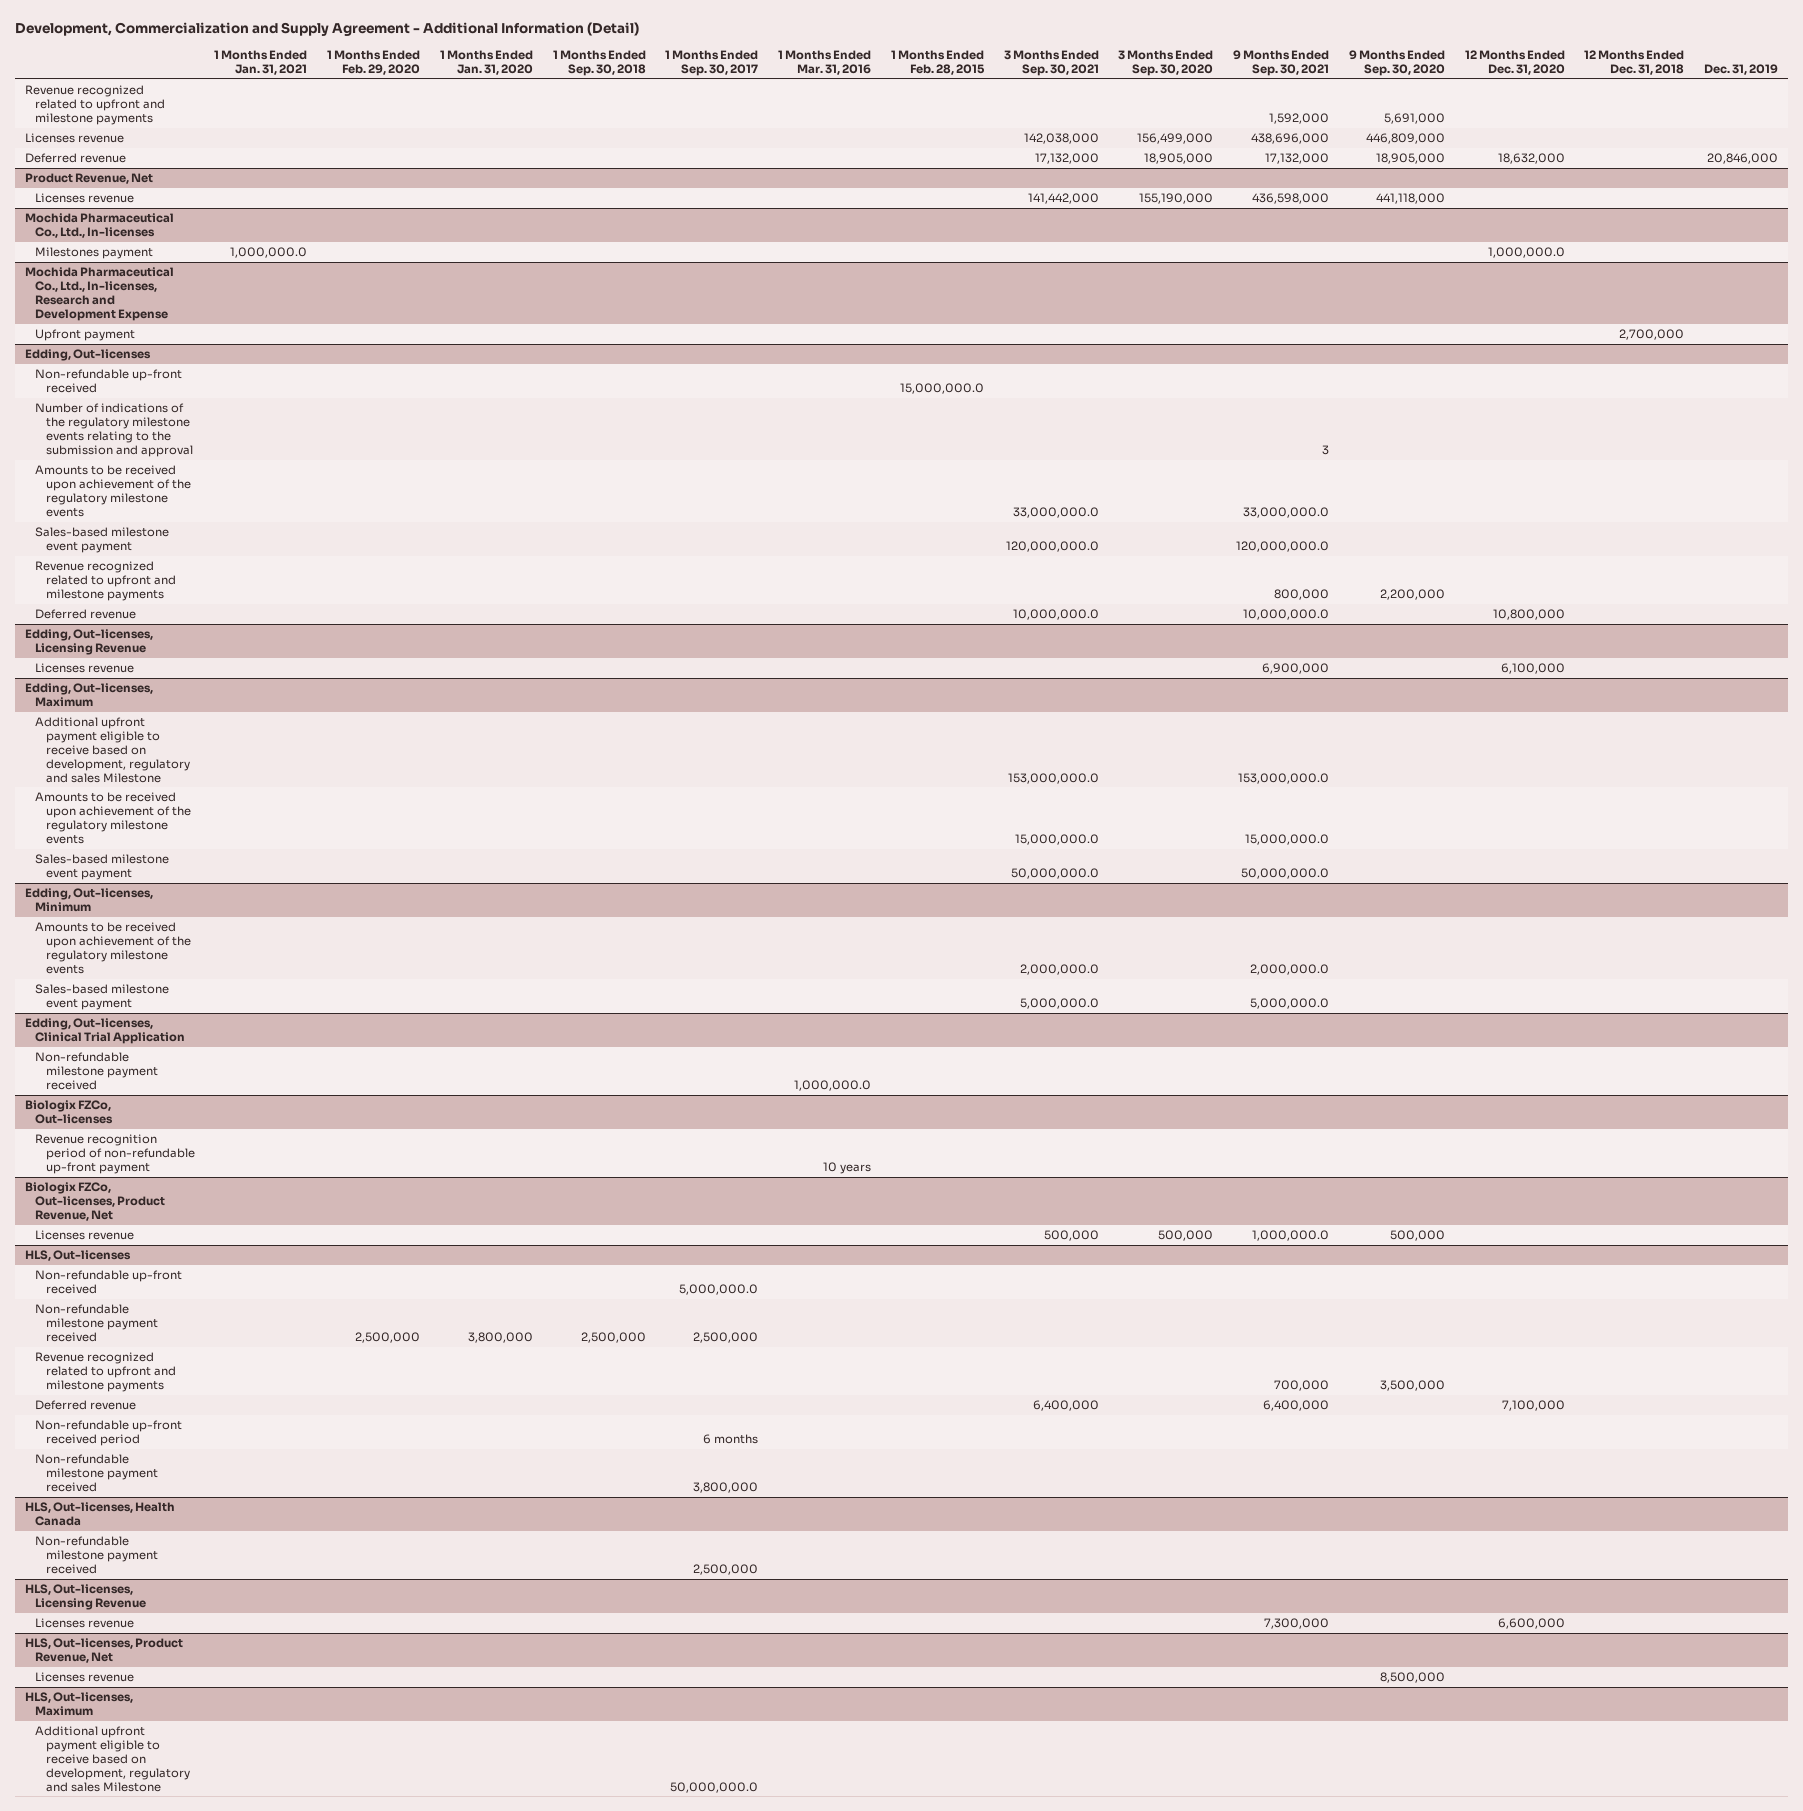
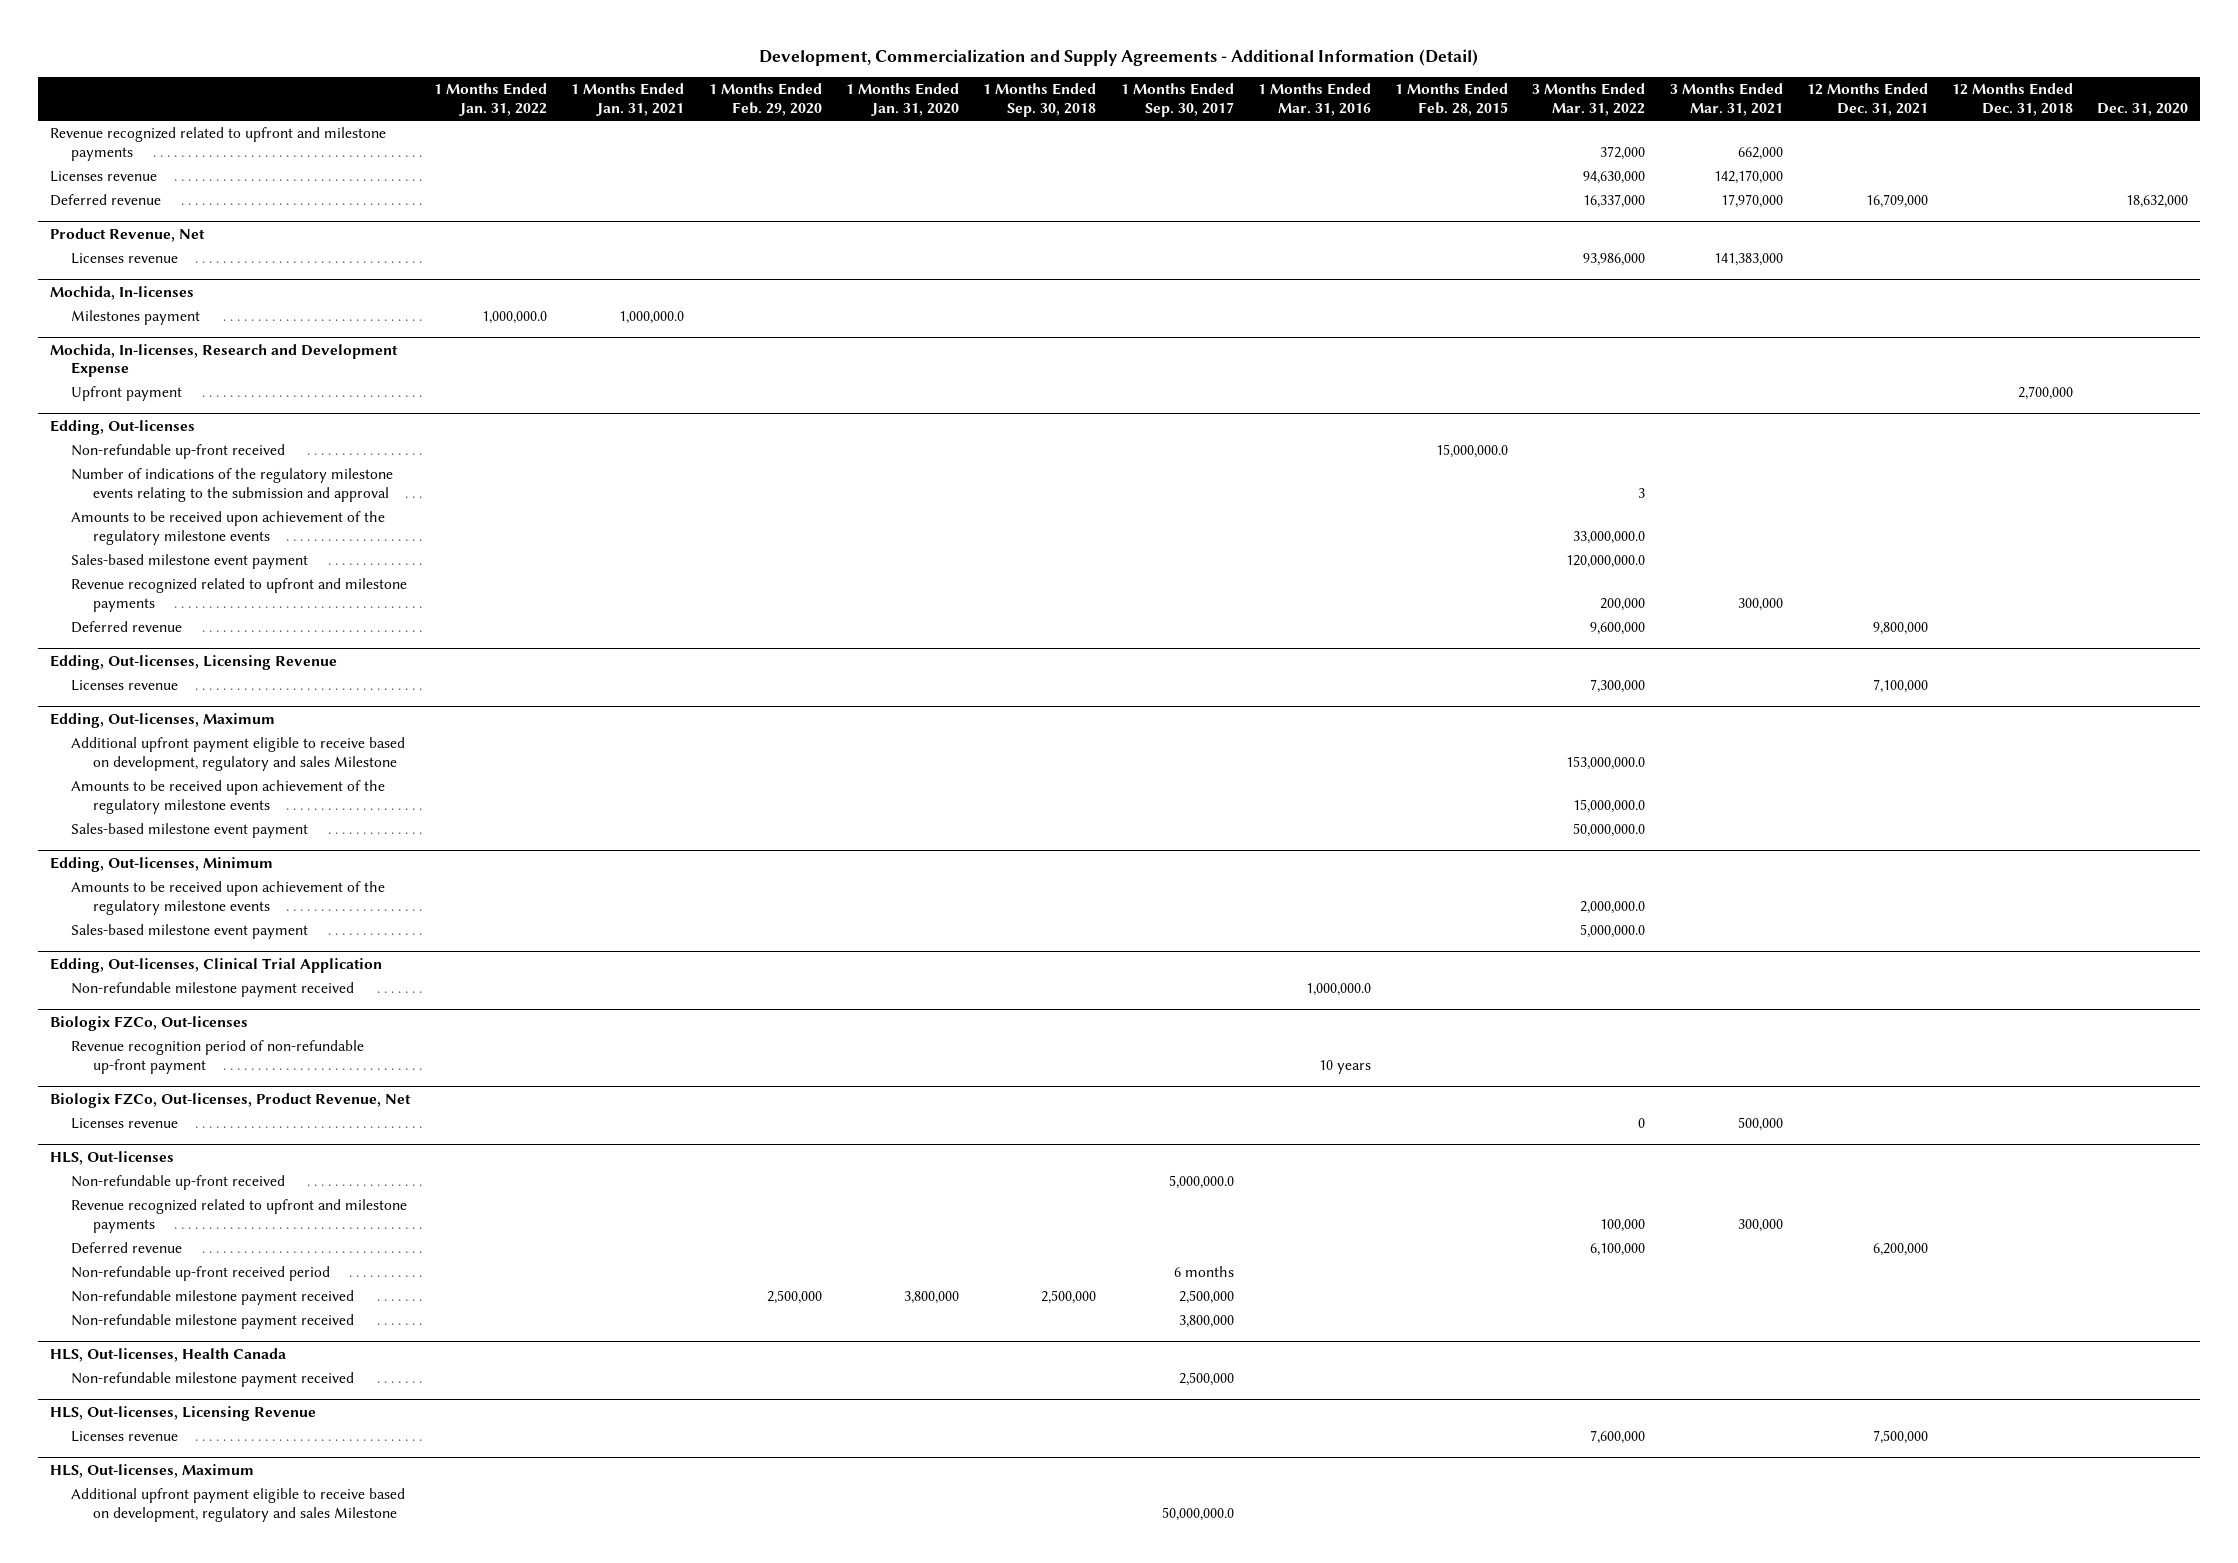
- Development, Commercialization and Supply Agreement - Additional Information (Detail)
+ Development, Commercialization and Supply Agreements - Additional Information (Detail)
- | 1 Months Ended Jan. 31, 2021 | 1 Months Ended Feb. 29, 2020 | 1 Months Ended Jan. 31, 2020 | 1 Months Ended Sep. 30, 2018 | 1 Months Ended Sep. 30, 2017 | 1 Months Ended Mar. 31, 2016 | 1 Months Ended Feb. 28, 2015 | 3 Months Ended Sep. 30, 2021 | 3 Months Ended Sep. 30, 2020 | 9 Months Ended Sep. 30, 2021 | 9 Months Ended Sep. 30, 2020 | 12 Months Ended Dec. 31, 2020 | 12 Months Ended Dec. 31, 2018 | Dec. 31, 2019
+ | 1 Months Ended Jan. 31, 2022 | 1 Months Ended Jan. 31, 2021 | 1 Months Ended Feb. 29, 2020 | 1 Months Ended Jan. 31, 2020 | 1 Months Ended Sep. 30, 2018 | 1 Months Ended Sep. 30, 2017 | 1 Months Ended Mar. 31, 2016 | 1 Months Ended Feb. 28, 2015 | 3 Months Ended Mar. 31, 2022 | 3 Months Ended Mar. 31, 2021 | 12 Months Ended Dec. 31, 2021 | 12 Months Ended Dec. 31, 2018 | Dec. 31, 2020
- Mochida Pharmaceutical Co., Ltd., In-licenses
+ Mochida, In-licenses
- Mochida Pharmaceutical Co., Ltd., In-licenses, Research and Development Expense
+ Mochida, In-licenses, Research and Development Expense
@ HLS, Out-licenses
moved down: Non-refundable milestone payment received | | | 2,500,000 | 3,800,000 | 2,500,000 | 2,500,000 | | | | | | |
- HLS, Out-licenses, Product Revenue, Net
- Licenses revenue | | | | | | | | | | | 8,500,000 | | |

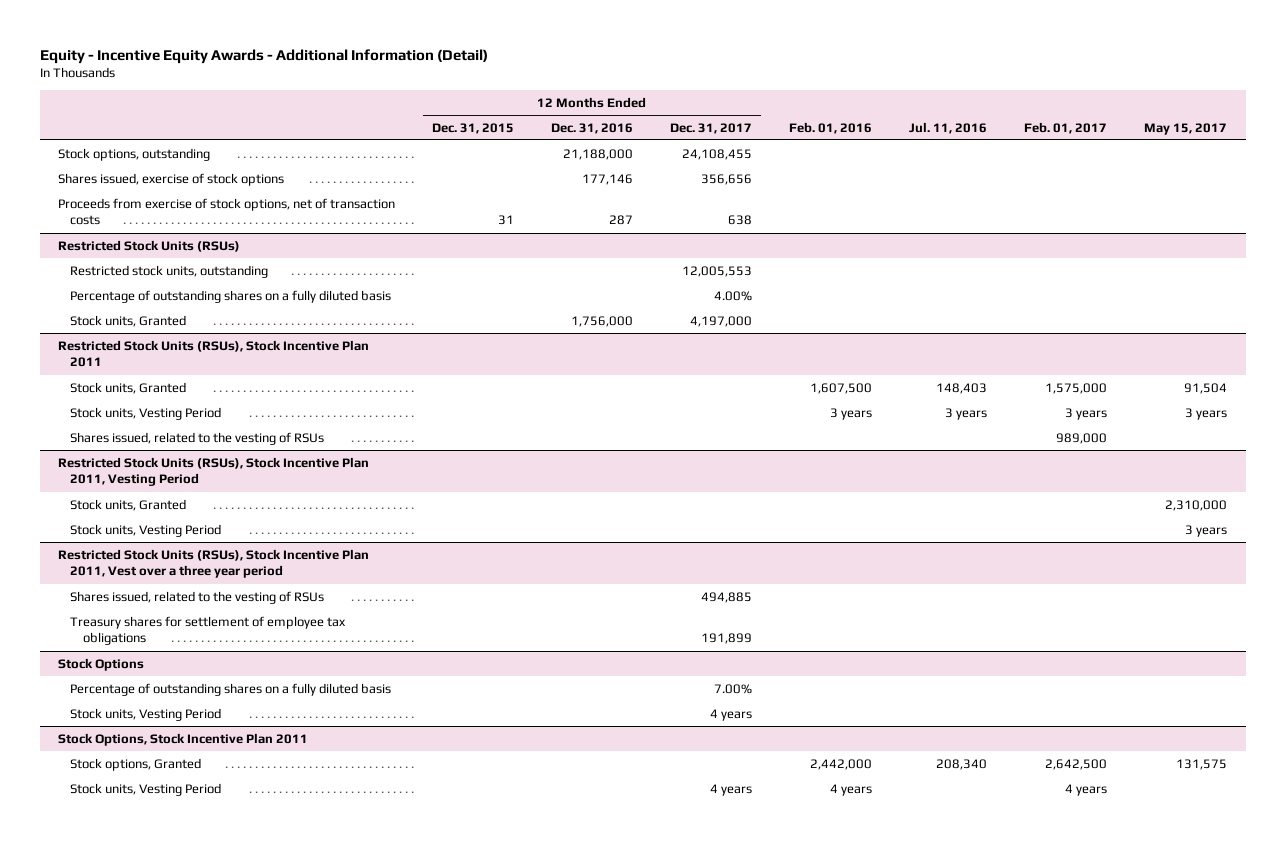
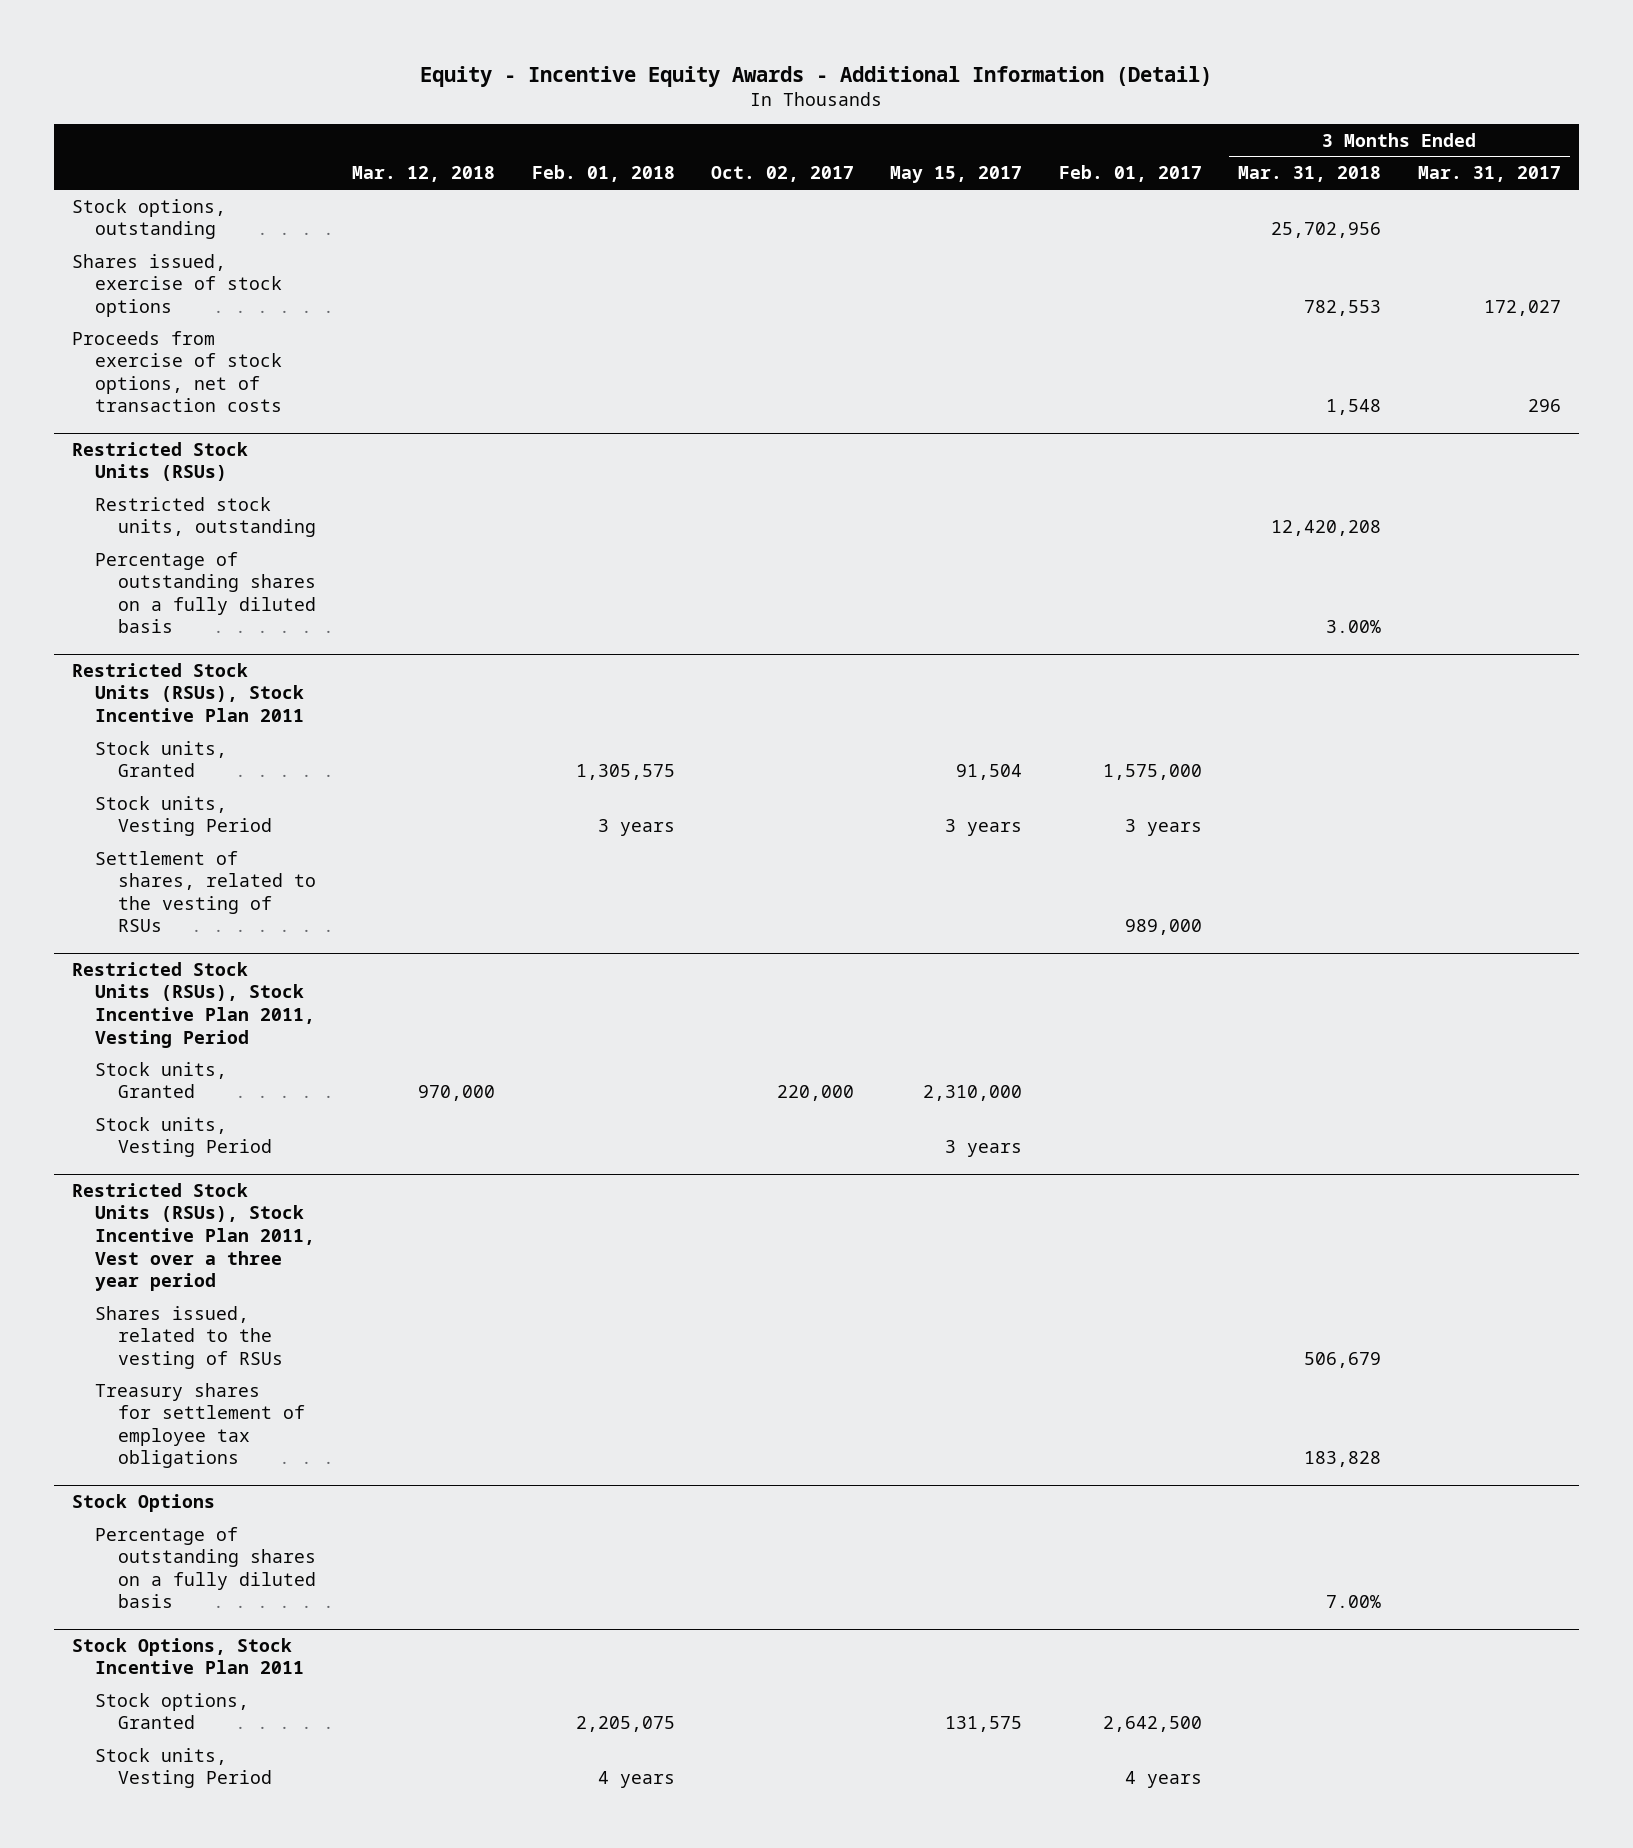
- | 12 Months Ended Dec. 31, 2015 | 12 Months Ended Dec. 31, 2016 | 12 Months Ended Dec. 31, 2017 | Feb. 01, 2016 | Jul. 11, 2016 | Feb. 01, 2017 | May 15, 2017
+ | Mar. 12, 2018 | Feb. 01, 2018 | Oct. 02, 2017 | May 15, 2017 | Feb. 01, 2017 | 3 Months Ended Mar. 31, 2018 | 3 Months Ended Mar. 31, 2017
@ Restricted Stock Units (RSUs)
- Stock units, Granted | | 1,756,000 | 4,197,000 | | | |
@ Restricted Stock Units (RSUs), Stock Incentive Plan 2011
- Shares issued, related to the vesting of RSUs | | | | | | 989,000 |
+ Settlement of shares, related to the vesting of RSUs | | | | | 989,000 | |
@ Stock Options
- Stock units, Vesting Period | | | 4 years | | | |

